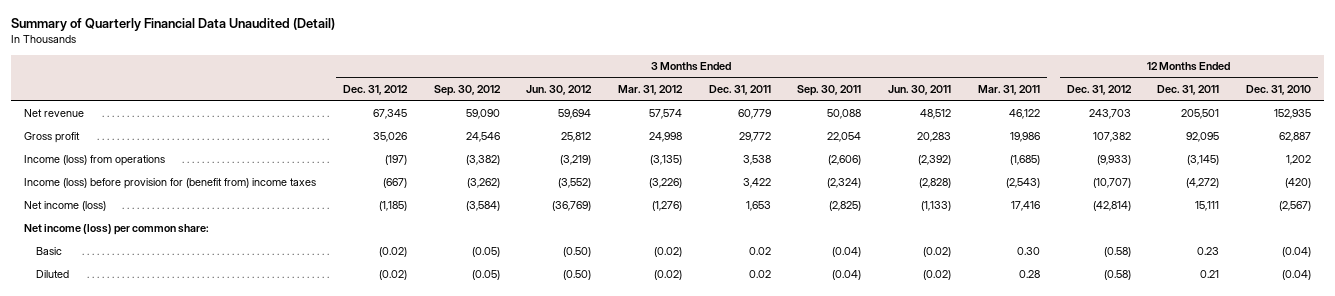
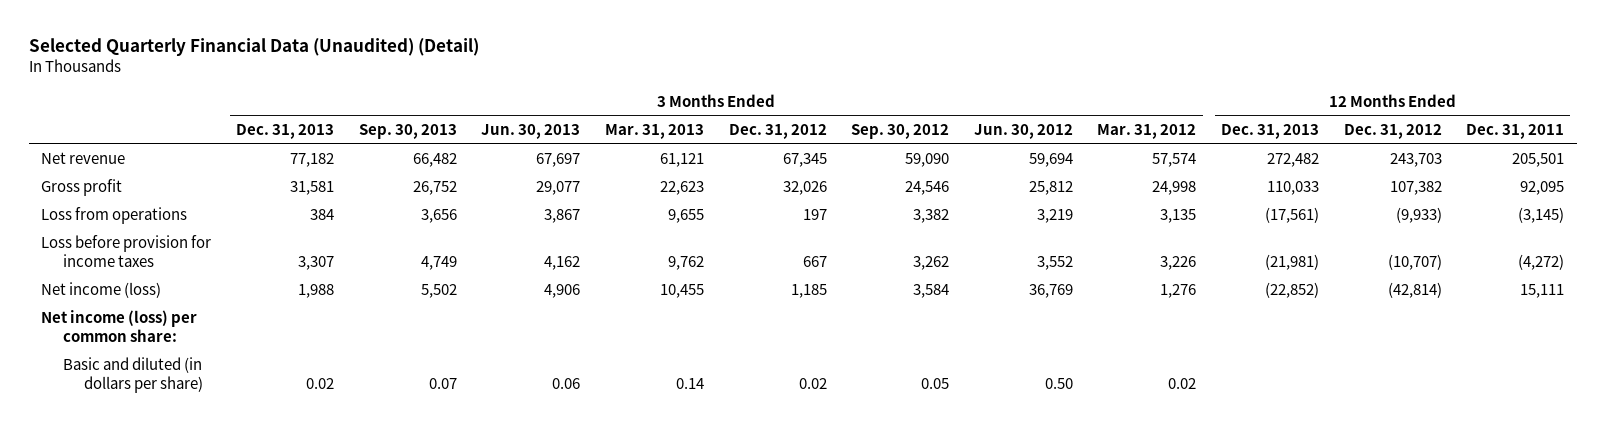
- Summary of Quarterly Financial Data Unaudited (Detail)
+ Selected Quarterly Financial Data (Unaudited) (Detail)
- | 3 Months Ended Dec. 31, 2012 | 3 Months Ended Sep. 30, 2012 | 3 Months Ended Jun. 30, 2012 | 3 Months Ended Mar. 31, 2012 | 3 Months Ended Dec. 31, 2011 | 3 Months Ended Sep. 30, 2011 | 3 Months Ended Jun. 30, 2011 | 3 Months Ended Mar. 31, 2011 | 12 Months Ended Dec. 31, 2012 | 12 Months Ended Dec. 31, 2011 | 12 Months Ended Dec. 31, 2010
+ | 3 Months Ended Dec. 31, 2013 | 3 Months Ended Sep. 30, 2013 | 3 Months Ended Jun. 30, 2013 | 3 Months Ended Mar. 31, 2013 | 3 Months Ended Dec. 31, 2012 | 3 Months Ended Sep. 30, 2012 | 3 Months Ended Jun. 30, 2012 | 3 Months Ended Mar. 31, 2012 | 12 Months Ended Dec. 31, 2013 | 12 Months Ended Dec. 31, 2012 | 12 Months Ended Dec. 31, 2011
- Gross profit | 35,026 | 24,546 | 25,812 | 24,998 | 29,772 | 22,054 | 20,283 | 19,986 | 107,382 | 92,095 | 62,887
- Income (loss) from operations | (197) | (3,382) | (3,219) | (3,135) | 3,538 | (2,606) | (2,392) | (1,685) | (9,933) | (3,145) | 1,202
- Income (loss) before provision for (benefit from) income taxes | (667) | (3,262) | (3,552) | (3,226) | 3,422 | (2,324) | (2,828) | (2,543) | (10,707) | (4,272) | (420)
- Net income (loss) | (1,185) | (3,584) | (36,769) | (1,276) | 1,653 | (2,825) | (1,133) | 17,416 | (42,814) | 15,111 | (2,567)
+ Gross profit | 31,581 | 26,752 | 29,077 | 22,623 | 32,026 | 24,546 | 25,812 | 24,998 | 110,033 | 107,382 | 92,095
+ Loss from operations | 384 | 3,656 | 3,867 | 9,655 | 197 | 3,382 | 3,219 | 3,135 | (17,561) | (9,933) | (3,145)
+ Loss before provision for income taxes | 3,307 | 4,749 | 4,162 | 9,762 | 667 | 3,262 | 3,552 | 3,226 | (21,981) | (10,707) | (4,272)
+ Net income (loss) | 1,988 | 5,502 | 4,906 | 10,455 | 1,185 | 3,584 | 36,769 | 1,276 | (22,852) | (42,814) | 15,111
- Basic | (0.02) | (0.05) | (0.50) | (0.02) | 0.02 | (0.04) | (0.02) | 0.30 | (0.58) | 0.23 | (0.04)
- Diluted | (0.02) | (0.05) | (0.50) | (0.02) | 0.02 | (0.04) | (0.02) | 0.28 | (0.58) | 0.21 | (0.04)
+ Basic and diluted (in dollars per share) | 0.02 | 0.07 | 0.06 | 0.14 | 0.02 | 0.05 | 0.50 | 0.02 | | |

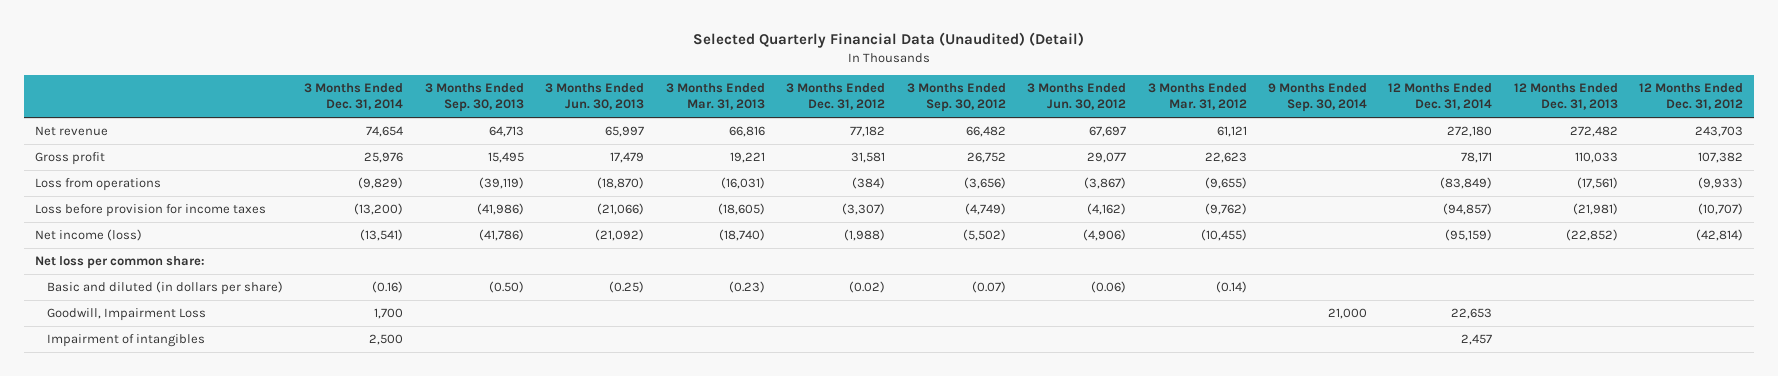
- | 3 Months Ended Dec. 31, 2013 | 3 Months Ended Sep. 30, 2013 | 3 Months Ended Jun. 30, 2013 | 3 Months Ended Mar. 31, 2013 | 3 Months Ended Dec. 31, 2012 | 3 Months Ended Sep. 30, 2012 | 3 Months Ended Jun. 30, 2012 | 3 Months Ended Mar. 31, 2012 | 12 Months Ended Dec. 31, 2013 | 12 Months Ended Dec. 31, 2012 | 12 Months Ended Dec. 31, 2011
+ | 3 Months Ended Dec. 31, 2014 | 3 Months Ended Sep. 30, 2013 | 3 Months Ended Jun. 30, 2013 | 3 Months Ended Mar. 31, 2013 | 3 Months Ended Dec. 31, 2012 | 3 Months Ended Sep. 30, 2012 | 3 Months Ended Jun. 30, 2012 | 3 Months Ended Mar. 31, 2012 | 9 Months Ended Sep. 30, 2014 | 12 Months Ended Dec. 31, 2014 | 12 Months Ended Dec. 31, 2013 | 12 Months Ended Dec. 31, 2012
- Net revenue | 77,182 | 66,482 | 67,697 | 61,121 | 67,345 | 59,090 | 59,694 | 57,574 | 272,482 | 243,703 | 205,501
- Gross profit | 31,581 | 26,752 | 29,077 | 22,623 | 32,026 | 24,546 | 25,812 | 24,998 | 110,033 | 107,382 | 92,095
- Loss from operations | 384 | 3,656 | 3,867 | 9,655 | 197 | 3,382 | 3,219 | 3,135 | (17,561) | (9,933) | (3,145)
- Loss before provision for income taxes | 3,307 | 4,749 | 4,162 | 9,762 | 667 | 3,262 | 3,552 | 3,226 | (21,981) | (10,707) | (4,272)
- Net income (loss) | 1,988 | 5,502 | 4,906 | 10,455 | 1,185 | 3,584 | 36,769 | 1,276 | (22,852) | (42,814) | 15,111
- Net income (loss) per common share:
- Basic and diluted (in dollars per share) | 0.02 | 0.07 | 0.06 | 0.14 | 0.02 | 0.05 | 0.50 | 0.02 | | |
+ Net revenue | 74,654 | 64,713 | 65,997 | 66,816 | 77,182 | 66,482 | 67,697 | 61,121 | | 272,180 | 272,482 | 243,703
+ Gross profit | 25,976 | 15,495 | 17,479 | 19,221 | 31,581 | 26,752 | 29,077 | 22,623 | | 78,171 | 110,033 | 107,382
+ Loss from operations | (9,829) | (39,119) | (18,870) | (16,031) | (384) | (3,656) | (3,867) | (9,655) | | (83,849) | (17,561) | (9,933)
+ Loss before provision for income taxes | (13,200) | (41,986) | (21,066) | (18,605) | (3,307) | (4,749) | (4,162) | (9,762) | | (94,857) | (21,981) | (10,707)
+ Net income (loss) | (13,541) | (41,786) | (21,092) | (18,740) | (1,988) | (5,502) | (4,906) | (10,455) | | (95,159) | (22,852) | (42,814)
+ Net loss per common share:
+ Basic and diluted (in dollars per share) | (0.16) | (0.50) | (0.25) | (0.23) | (0.02) | (0.07) | (0.06) | (0.14) | | | |
+ Goodwill, Impairment Loss | 1,700 | | | | | | | | 21,000 | 22,653 | |
+ Impairment of intangibles | 2,500 | | | | | | | | | 2,457 | |

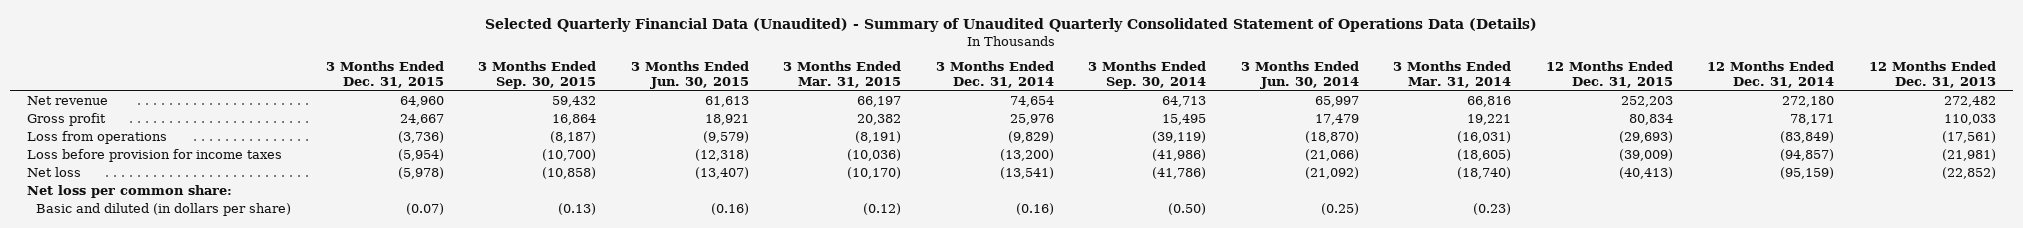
- Selected Quarterly Financial Data (Unaudited) (Detail)
+ Selected Quarterly Financial Data (Unaudited) - Summary of Unaudited Quarterly Consolidated Statement of Operations Data (Details)
- | 3 Months Ended Dec. 31, 2014 | 3 Months Ended Sep. 30, 2013 | 3 Months Ended Jun. 30, 2013 | 3 Months Ended Mar. 31, 2013 | 3 Months Ended Dec. 31, 2012 | 3 Months Ended Sep. 30, 2012 | 3 Months Ended Jun. 30, 2012 | 3 Months Ended Mar. 31, 2012 | 9 Months Ended Sep. 30, 2014 | 12 Months Ended Dec. 31, 2014 | 12 Months Ended Dec. 31, 2013 | 12 Months Ended Dec. 31, 2012
+ | 3 Months Ended Dec. 31, 2015 | 3 Months Ended Sep. 30, 2015 | 3 Months Ended Jun. 30, 2015 | 3 Months Ended Mar. 31, 2015 | 3 Months Ended Dec. 31, 2014 | 3 Months Ended Sep. 30, 2014 | 3 Months Ended Jun. 30, 2014 | 3 Months Ended Mar. 31, 2014 | 12 Months Ended Dec. 31, 2015 | 12 Months Ended Dec. 31, 2014 | 12 Months Ended Dec. 31, 2013
- Net income (loss) | (13,541) | (41,786) | (21,092) | (18,740) | (1,988) | (5,502) | (4,906) | (10,455) | | (95,159) | (22,852) | (42,814)
+ Net loss | (5,978) | (10,858) | (13,407) | (10,170) | (13,541) | (41,786) | (21,092) | (18,740) | (40,413) | (95,159) | (22,852)
- Goodwill, Impairment Loss | 1,700 | | | | | | | | 21,000 | 22,653 | |
- Impairment of intangibles | 2,500 | | | | | | | | | 2,457 | |

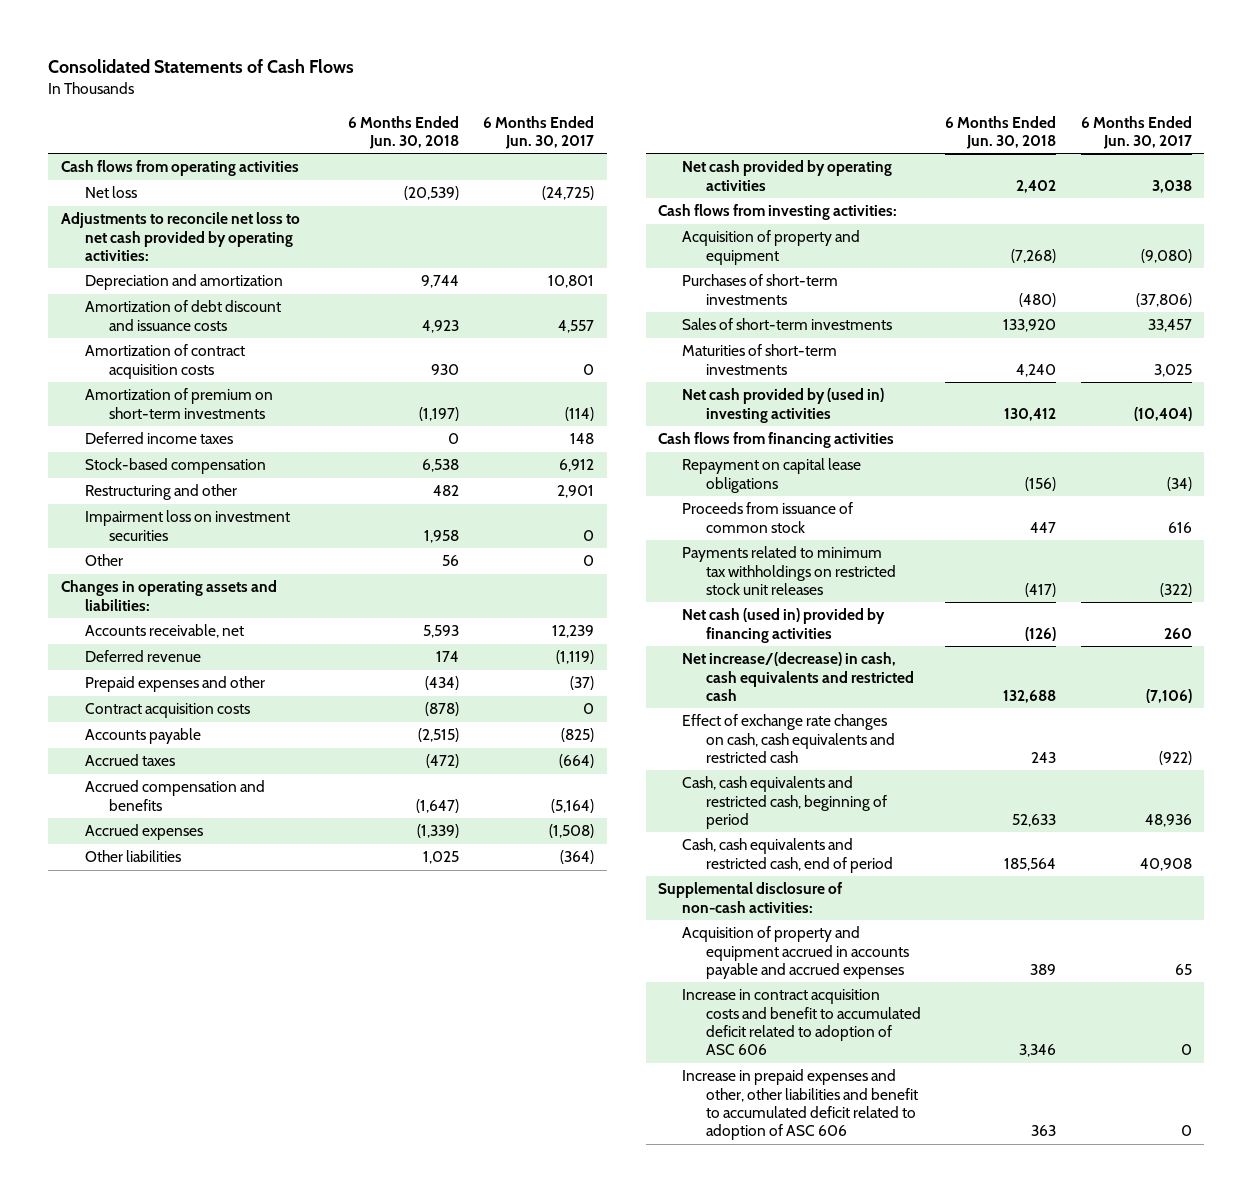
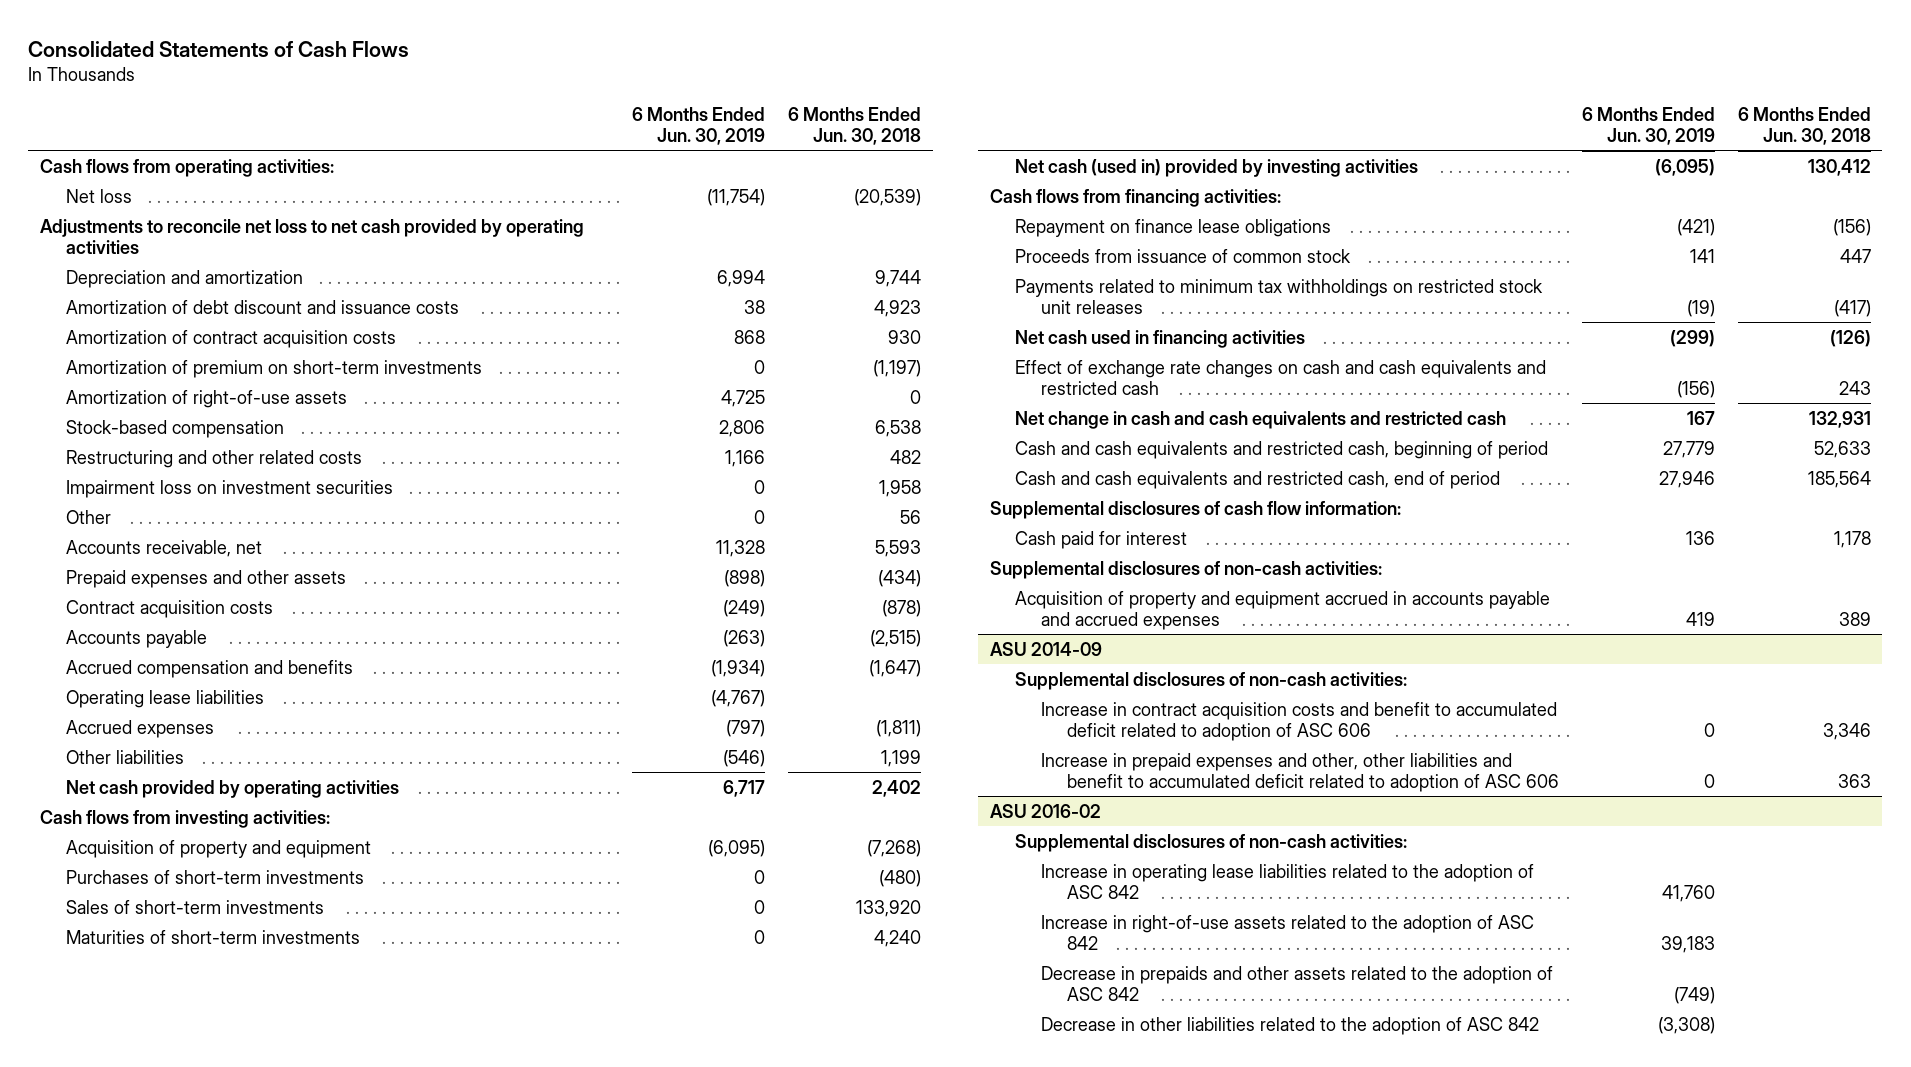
- | 6 Months Ended Jun. 30, 2018 | 6 Months Ended Jun. 30, 2017
+ | 6 Months Ended Jun. 30, 2019 | 6 Months Ended Jun. 30, 2018
- Cash flows from operating activities
+ Cash flows from operating activities:
- Adjustments to reconcile net loss to net cash provided by operating activities:
+ Adjustments to reconcile net loss to net cash provided by operating activities
- Deferred income taxes | 0 | 148
+ Amortization of right-of-use assets | 4,725 | 0
- Restructuring and other | 482 | 2,901
+ Restructuring and other related costs | 1,166 | 482
- Changes in operating assets and liabilities:
- Deferred revenue | 174 | (1,119)
- Prepaid expenses and other | (434) | (37)
+ Prepaid expenses and other assets | (898) | (434)
- Accrued taxes | (472) | (664)
- Accrued expenses | (1,339) | (1,508)
- Other liabilities | 1,025 | (364)
+ Operating lease liabilities | (4,767) |
+ Accrued expenses | (797) | (1,811)
+ Other liabilities | (546) | 1,199
- Net cash provided by (used in) investing activities | 130,412 | (10,404)
- Cash flows from financing activities
- Repayment on capital lease obligations | (156) | (34)
+ Net cash (used in) provided by investing activities | (6,095) | 130,412
+ Cash flows from financing activities:
+ Repayment on finance lease obligations | (421) | (156)
- Net cash (used in) provided by financing activities | (126) | 260
- Net increase/(decrease) in cash, cash equivalents and restricted cash | 132,688 | (7,106)
- Effect of exchange rate changes on cash, cash equivalents and restricted cash | 243 | (922)
- Cash, cash equivalents and restricted cash, beginning of period | 52,633 | 48,936
- Cash, cash equivalents and restricted cash, end of period | 185,564 | 40,908
- Supplemental disclosure of non-cash activities:
+ Net cash used in financing activities | (299) | (126)
+ Effect of exchange rate changes on cash and cash equivalents and restricted cash | (156) | 243
+ Net change in cash and cash equivalents and restricted cash | 167 | 132,931
+ Cash and cash equivalents and restricted cash, beginning of period | 27,779 | 52,633
+ Cash and cash equivalents and restricted cash, end of period | 27,946 | 185,564
+ Supplemental disclosures of cash flow information:
+ Cash paid for interest | 136 | 1,178
+ Supplemental disclosures of non-cash activities:
+ ASU 2014-09
+ Supplemental disclosures of non-cash activities:
+ ASU 2016-02
+ Supplemental disclosures of non-cash activities:
+ Increase in operating lease liabilities related to the adoption of ASC 842 | 41,760 |
+ Increase in right-of-use assets related to the adoption of ASC 842 | 39,183 |
+ Decrease in prepaids and other assets related to the adoption of ASC 842 | (749) |
+ Decrease in other liabilities related to the adoption of ASC 842 | (3,308) |

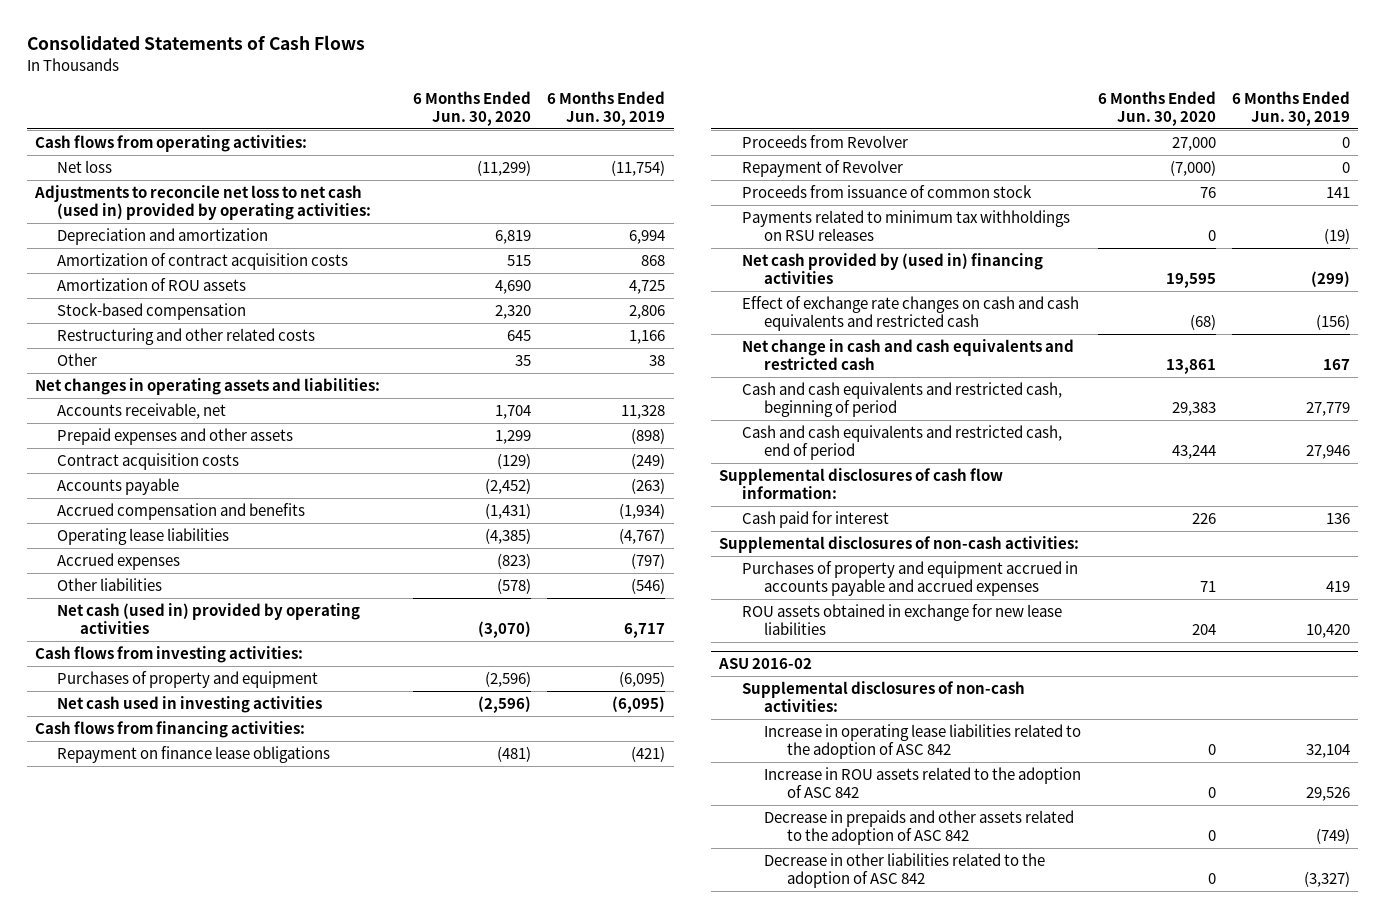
- | 6 Months Ended Jun. 30, 2019 | 6 Months Ended Jun. 30, 2018
+ | 6 Months Ended Jun. 30, 2020 | 6 Months Ended Jun. 30, 2019
- Adjustments to reconcile net loss to net cash provided by operating activities
+ Adjustments to reconcile net loss to net cash (used in) provided by operating activities:
- Amortization of debt discount and issuance costs | 38 | 4,923
- Amortization of premium on short-term investments | 0 | (1,197)
- Amortization of right-of-use assets | 4,725 | 0
+ Amortization of ROU assets | 4,690 | 4,725
- Impairment loss on investment securities | 0 | 1,958
- Other | 0 | 56
+ Other | 35 | 38
+ Net changes in operating assets and liabilities:
- Net cash provided by operating activities | 6,717 | 2,402
+ Net cash (used in) provided by operating activities | (3,070) | 6,717
- Acquisition of property and equipment | (6,095) | (7,268)
- Purchases of short-term investments | 0 | (480)
- Sales of short-term investments | 0 | 133,920
- Maturities of short-term investments | 0 | 4,240
- Net cash (used in) provided by investing activities | (6,095) | 130,412
+ Purchases of property and equipment | (2,596) | (6,095)
+ Net cash used in investing activities | (2,596) | (6,095)
+ Proceeds from Revolver | 27,000 | 0
+ Repayment of Revolver | (7,000) | 0
- Payments related to minimum tax withholdings on restricted stock unit releases | (19) | (417)
- Net cash used in financing activities | (299) | (126)
+ Payments related to minimum tax withholdings on RSU releases | 0 | (19)
+ Net cash provided by (used in) financing activities | 19,595 | (299)
- Acquisition of property and equipment accrued in accounts payable and accrued expenses | 419 | 389
- ASU 2014-09
- Supplemental disclosures of non-cash activities:
- Increase in contract acquisition costs and benefit to accumulated deficit related to adoption of ASC 606 | 0 | 3,346
- Increase in prepaid expenses and other, other liabilities and benefit to accumulated deficit related to adoption of ASC 606 | 0 | 363
+ Purchases of property and equipment accrued in accounts payable and accrued expenses | 71 | 419
+ ROU assets obtained in exchange for new lease liabilities | 204 | 10,420
@ ASU 2016-02
- Increase in operating lease liabilities related to the adoption of ASC 842 | 41,760 |
- Increase in right-of-use assets related to the adoption of ASC 842 | 39,183 |
+ Increase in operating lease liabilities related to the adoption of ASC 842 | 0 | 32,104
+ Increase in ROU assets related to the adoption of ASC 842 | 0 | 29,526
- Decrease in other liabilities related to the adoption of ASC 842 | (3,308) |
+ Decrease in other liabilities related to the adoption of ASC 842 | 0 | (3,327)

